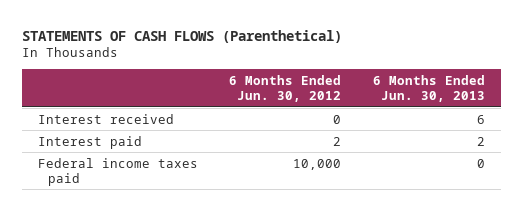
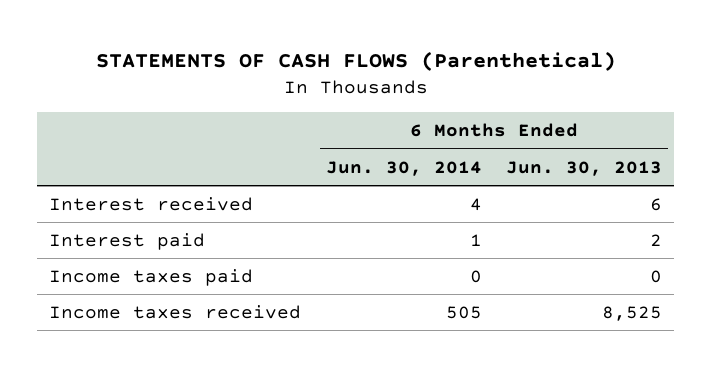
- | 6 Months Ended Jun. 30, 2012 | 6 Months Ended Jun. 30, 2013
+ | 6 Months Ended Jun. 30, 2014 | 6 Months Ended Jun. 30, 2013
- Federal income taxes paid | 10,000 | 0
+ Income taxes paid | 0 | 0
+ Income taxes received | 505 | 8,525

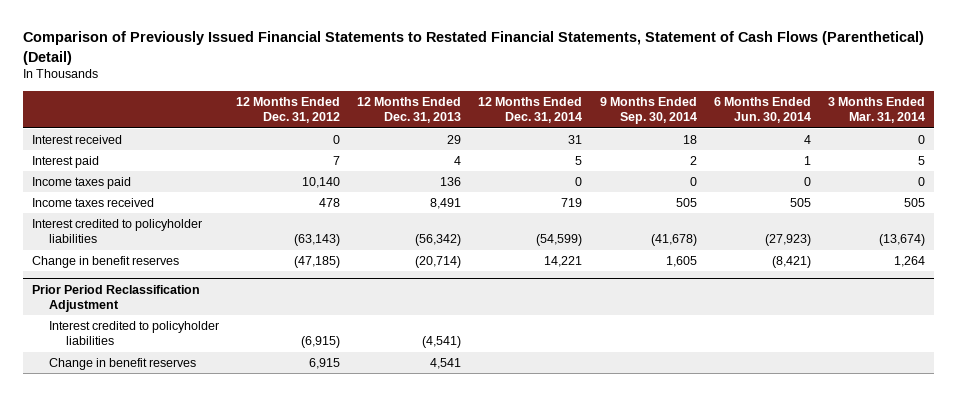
- STATEMENTS OF CASH FLOWS (Parenthetical)
+ Comparison of Previously Issued Financial Statements to Restated Financial Statements, Statement of Cash Flows (Parenthetical) (Detail)
- | 6 Months Ended Jun. 30, 2014 | 6 Months Ended Jun. 30, 2013
+ | 12 Months Ended Dec. 31, 2012 | 12 Months Ended Dec. 31, 2013 | 12 Months Ended Dec. 31, 2014 | 9 Months Ended Sep. 30, 2014 | 6 Months Ended Jun. 30, 2014 | 3 Months Ended Mar. 31, 2014
+ Interest credited to policyholder liabilities | (63,143) | (56,342) | (54,599) | (41,678) | (27,923) | (13,674)
+ Change in benefit reserves | (47,185) | (20,714) | 14,221 | 1,605 | (8,421) | 1,264
+ Prior Period Reclassification Adjustment
+ Interest credited to policyholder liabilities | (6,915) | (4,541) | | | |
+ Change in benefit reserves | 6,915 | 4,541 | | | |

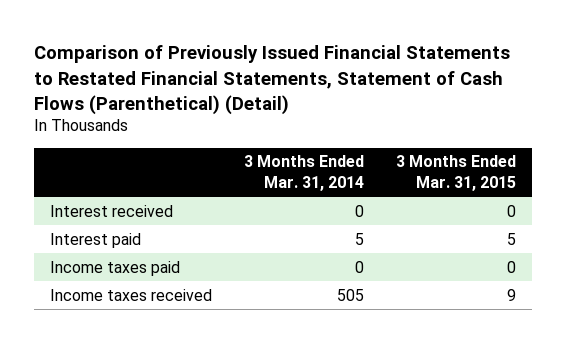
- | 12 Months Ended Dec. 31, 2012 | 12 Months Ended Dec. 31, 2013 | 12 Months Ended Dec. 31, 2014 | 9 Months Ended Sep. 30, 2014 | 6 Months Ended Jun. 30, 2014 | 3 Months Ended Mar. 31, 2014
+ | 3 Months Ended Mar. 31, 2014 | 3 Months Ended Mar. 31, 2015
- Interest credited to policyholder liabilities | (63,143) | (56,342) | (54,599) | (41,678) | (27,923) | (13,674)
- Change in benefit reserves | (47,185) | (20,714) | 14,221 | 1,605 | (8,421) | 1,264
- Prior Period Reclassification Adjustment
- Interest credited to policyholder liabilities | (6,915) | (4,541) | | | |
- Change in benefit reserves | 6,915 | 4,541 | | | |

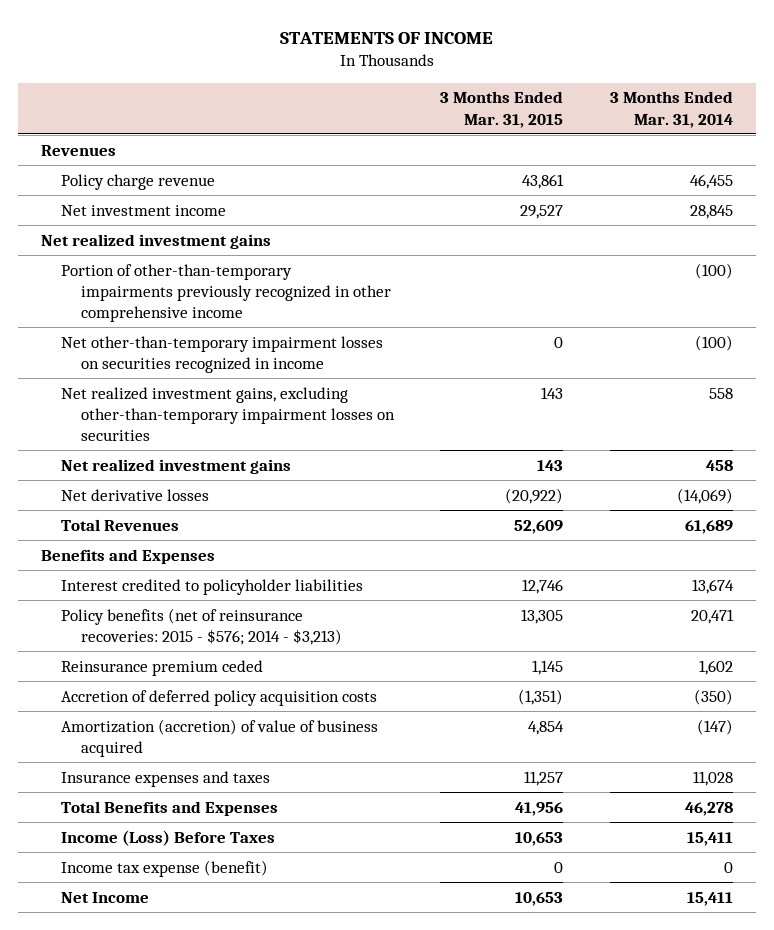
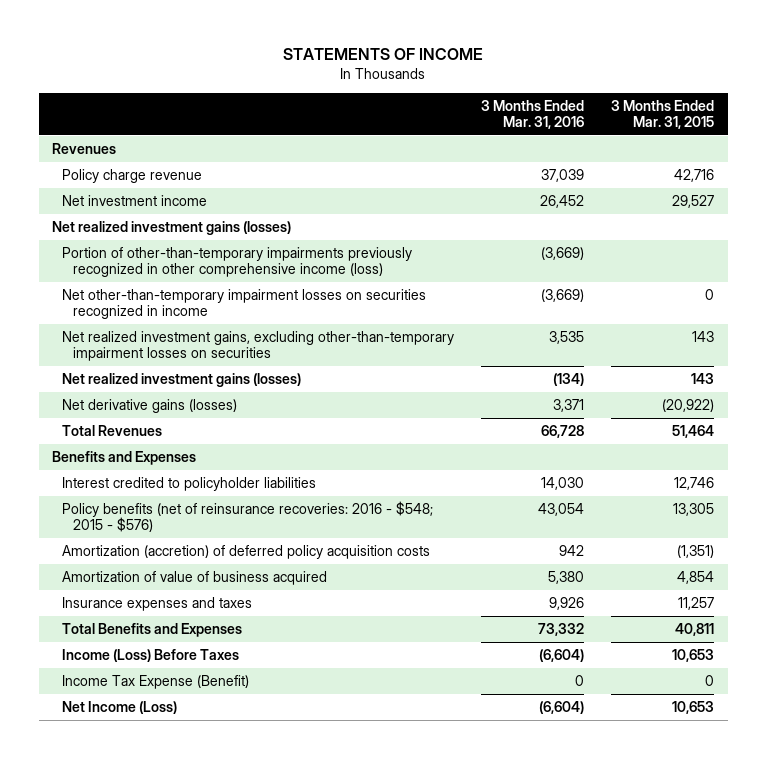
- | 3 Months Ended Mar. 31, 2015 | 3 Months Ended Mar. 31, 2014
+ | 3 Months Ended Mar. 31, 2016 | 3 Months Ended Mar. 31, 2015
- Policy charge revenue | 43,861 | 46,455
+ Policy charge revenue | 37,039 | 42,716
- Net realized investment gains
- Portion of other-than-temporary impairments previously recognized in other comprehensive income | | (100)
+ Net realized investment gains (losses)
+ Portion of other-than-temporary impairments previously recognized in other comprehensive income (loss) | (3,669) |
- Net realized investment gains | 143 | 458
- Net derivative losses | (20,922) | (14,069)
- Total Revenues | 52,609 | 61,689
+ Net realized investment gains (losses) | (134) | 143
+ Net derivative gains (losses) | 3,371 | (20,922)
+ Total Revenues | 66,728 | 51,464
- Policy benefits (net of reinsurance recoveries: 2015 - $576; 2014 - $3,213) | 13,305 | 20,471
- Reinsurance premium ceded | 1,145 | 1,602
- Accretion of deferred policy acquisition costs | (1,351) | (350)
- Amortization (accretion) of value of business acquired | 4,854 | (147)
+ Policy benefits (net of reinsurance recoveries: 2016 - $548; 2015 - $576) | 43,054 | 13,305
+ Amortization (accretion) of deferred policy acquisition costs | 942 | (1,351)
+ Amortization of value of business acquired | 5,380 | 4,854
- Total Benefits and Expenses | 41,956 | 46,278
+ Total Benefits and Expenses | 73,332 | 40,811
- Income tax expense (benefit) | 0 | 0
- Net Income | 10,653 | 15,411
+ Income Tax Expense (Benefit) | 0 | 0
+ Net Income (Loss) | (6,604) | 10,653

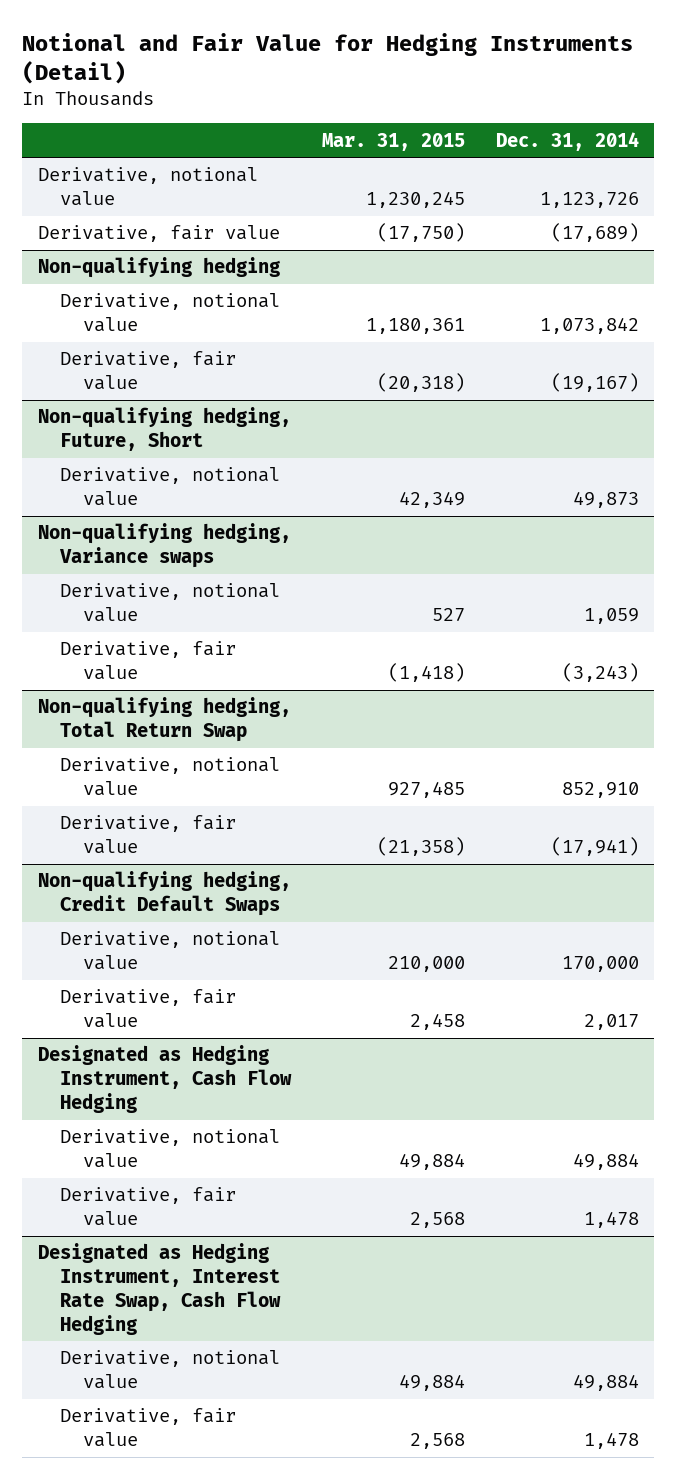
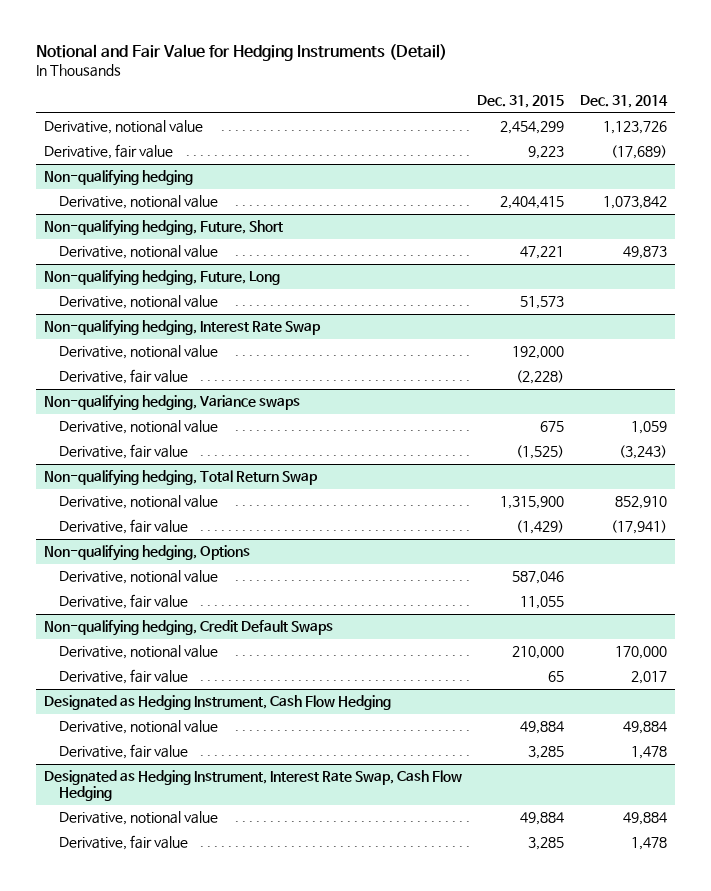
- | Mar. 31, 2015 | Dec. 31, 2014
+ | Dec. 31, 2015 | Dec. 31, 2014
@ Non-qualifying hedging
- Derivative, fair value | (20,318) | (19,167)
+ Non-qualifying hedging, Future, Long
+ Derivative, notional value | 51,573 |
+ Non-qualifying hedging, Interest Rate Swap
+ Derivative, notional value | 192,000 |
+ Derivative, fair value | (2,228) |
+ Non-qualifying hedging, Options
+ Derivative, notional value | 587,046 |
+ Derivative, fair value | 11,055 |

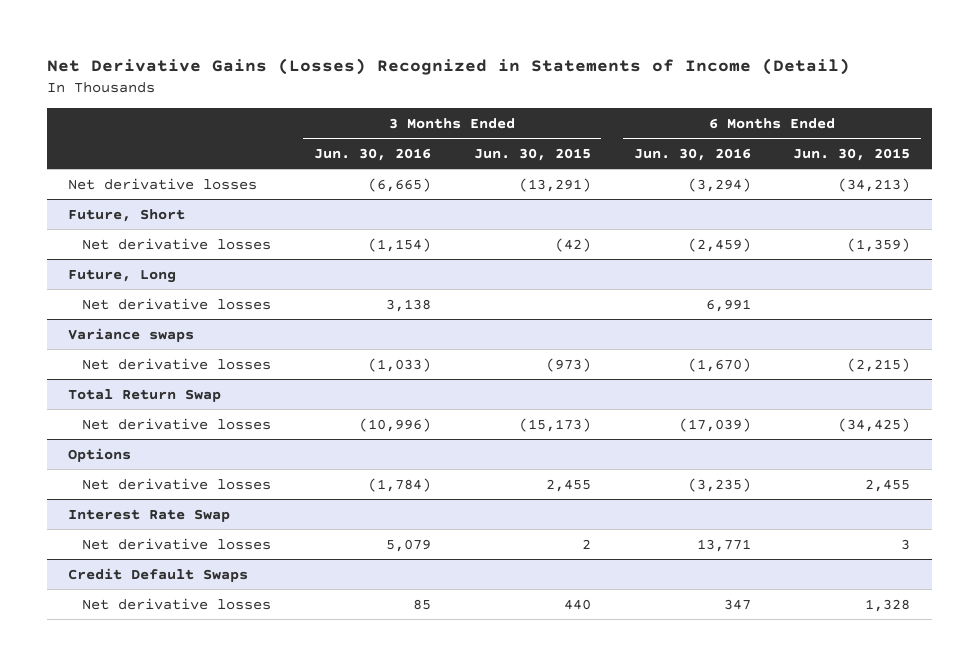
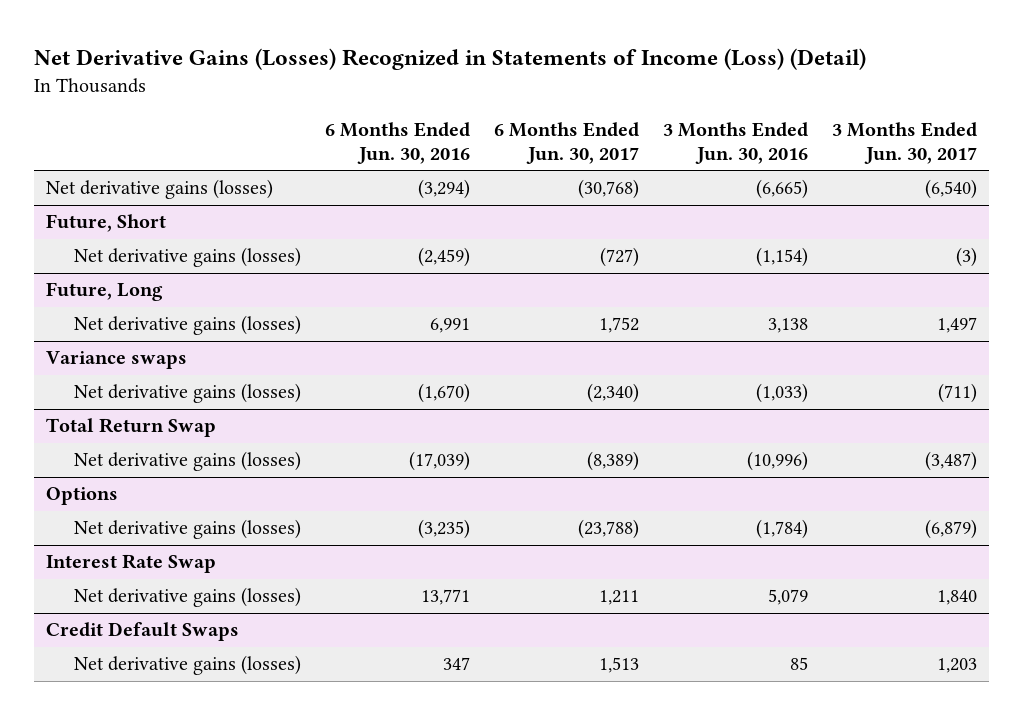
- Net Derivative Gains (Losses) Recognized in Statements of Income (Detail)
+ Net Derivative Gains (Losses) Recognized in Statements of Income (Loss) (Detail)
- | 3 Months Ended Jun. 30, 2016 | 3 Months Ended Jun. 30, 2015 | 6 Months Ended Jun. 30, 2016 | 6 Months Ended Jun. 30, 2015
+ | 6 Months Ended Jun. 30, 2016 | 6 Months Ended Jun. 30, 2017 | 3 Months Ended Jun. 30, 2016 | 3 Months Ended Jun. 30, 2017
- Net derivative losses | (6,665) | (13,291) | (3,294) | (34,213)
+ Net derivative gains (losses) | (3,294) | (30,768) | (6,665) | (6,540)
@ Future, Short
- Net derivative losses | (1,154) | (42) | (2,459) | (1,359)
+ Net derivative gains (losses) | (2,459) | (727) | (1,154) | (3)
@ Future, Long
- Net derivative losses | 3,138 | | 6,991 |
+ Net derivative gains (losses) | 6,991 | 1,752 | 3,138 | 1,497
@ Variance swaps
- Net derivative losses | (1,033) | (973) | (1,670) | (2,215)
+ Net derivative gains (losses) | (1,670) | (2,340) | (1,033) | (711)
@ Total Return Swap
- Net derivative losses | (10,996) | (15,173) | (17,039) | (34,425)
+ Net derivative gains (losses) | (17,039) | (8,389) | (10,996) | (3,487)
@ Options
- Net derivative losses | (1,784) | 2,455 | (3,235) | 2,455
+ Net derivative gains (losses) | (3,235) | (23,788) | (1,784) | (6,879)
@ Interest Rate Swap
- Net derivative losses | 5,079 | 2 | 13,771 | 3
+ Net derivative gains (losses) | 13,771 | 1,211 | 5,079 | 1,840
@ Credit Default Swaps
- Net derivative losses | 85 | 440 | 347 | 1,328
+ Net derivative gains (losses) | 347 | 1,513 | 85 | 1,203

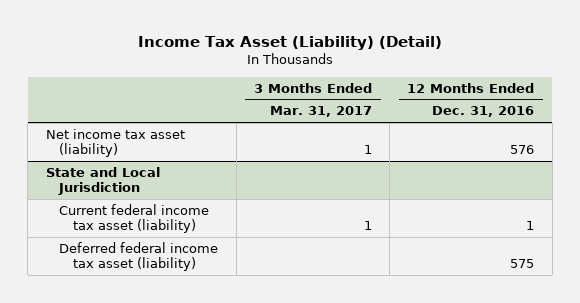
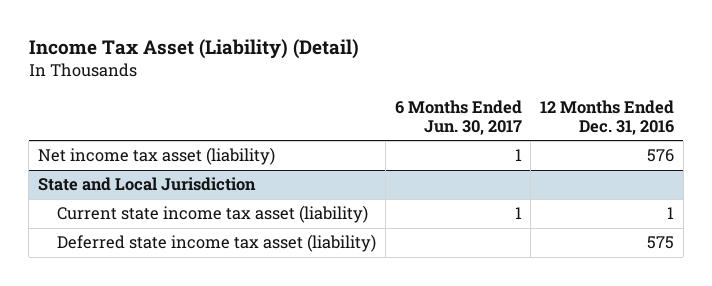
- | 3 Months Ended Mar. 31, 2017 | 12 Months Ended Dec. 31, 2016
+ | 6 Months Ended Jun. 30, 2017 | 12 Months Ended Dec. 31, 2016
@ State and Local Jurisdiction
- Current federal income tax asset (liability) | 1 | 1
- Deferred federal income tax asset (liability) | | 575
+ Current state income tax asset (liability) | 1 | 1
+ Deferred state income tax asset (liability) | | 575

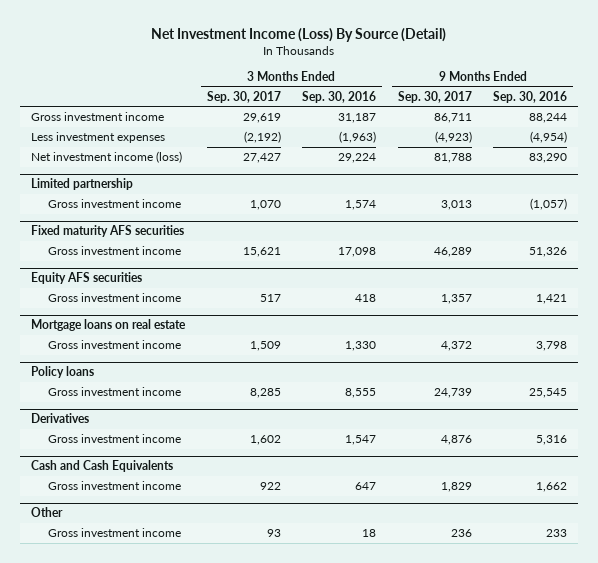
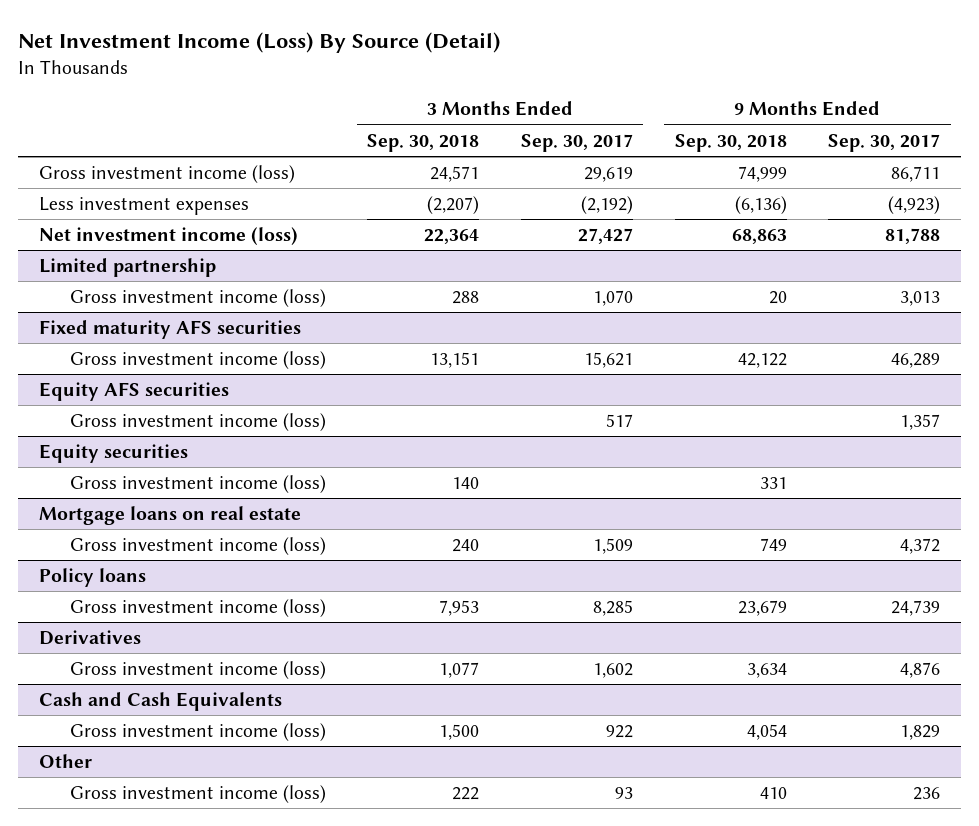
- | 3 Months Ended Sep. 30, 2017 | 3 Months Ended Sep. 30, 2016 | 9 Months Ended Sep. 30, 2017 | 9 Months Ended Sep. 30, 2016
+ | 3 Months Ended Sep. 30, 2018 | 3 Months Ended Sep. 30, 2017 | 9 Months Ended Sep. 30, 2018 | 9 Months Ended Sep. 30, 2017
- Gross investment income | 29,619 | 31,187 | 86,711 | 88,244
+ Gross investment income (loss) | 24,571 | 29,619 | 74,999 | 86,711
@ Limited partnership
- Gross investment income | 1,070 | 1,574 | 3,013 | (1,057)
+ Gross investment income (loss) | 288 | 1,070 | 20 | 3,013
@ Fixed maturity AFS securities
- Gross investment income | 15,621 | 17,098 | 46,289 | 51,326
+ Gross investment income (loss) | 13,151 | 15,621 | 42,122 | 46,289
@ Equity AFS securities
- Gross investment income | 517 | 418 | 1,357 | 1,421
+ Gross investment income (loss) | | 517 | | 1,357
+ Equity securities
+ Gross investment income (loss) | 140 | | 331 |
@ Mortgage loans on real estate
- Gross investment income | 1,509 | 1,330 | 4,372 | 3,798
+ Gross investment income (loss) | 240 | 1,509 | 749 | 4,372
@ Policy loans
- Gross investment income | 8,285 | 8,555 | 24,739 | 25,545
+ Gross investment income (loss) | 7,953 | 8,285 | 23,679 | 24,739
@ Derivatives
- Gross investment income | 1,602 | 1,547 | 4,876 | 5,316
+ Gross investment income (loss) | 1,077 | 1,602 | 3,634 | 4,876
@ Cash and Cash Equivalents
- Gross investment income | 922 | 647 | 1,829 | 1,662
+ Gross investment income (loss) | 1,500 | 922 | 4,054 | 1,829
@ Other
- Gross investment income | 93 | 18 | 236 | 233
+ Gross investment income (loss) | 222 | 93 | 410 | 236

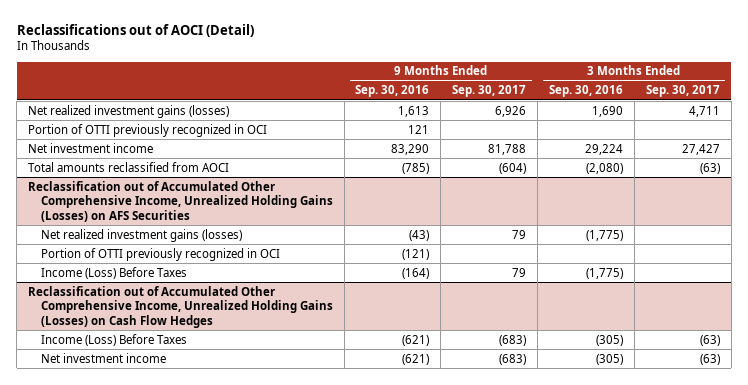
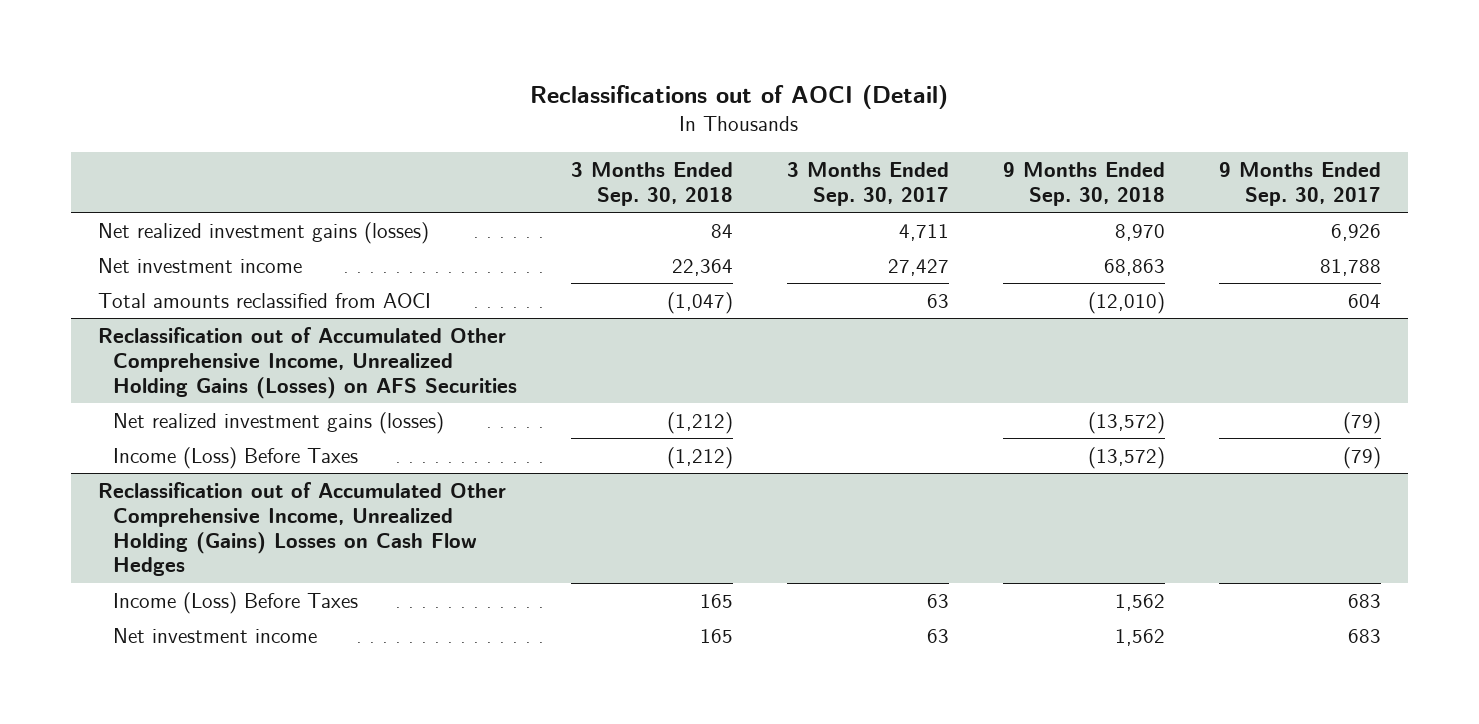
- | 9 Months Ended Sep. 30, 2016 | 9 Months Ended Sep. 30, 2017 | 3 Months Ended Sep. 30, 2016 | 3 Months Ended Sep. 30, 2017
+ | 3 Months Ended Sep. 30, 2018 | 3 Months Ended Sep. 30, 2017 | 9 Months Ended Sep. 30, 2018 | 9 Months Ended Sep. 30, 2017
- Portion of OTTI previously recognized in OCI | 121 | | |
- Total amounts reclassified from AOCI | (785) | (604) | (2,080) | (63)
+ Total amounts reclassified from AOCI | (1,047) | 63 | (12,010) | 604
@ Reclassification out of Accumulated Other Comprehensive Income, Unrealized Holding Gains (Losses) on AFS Securities
- Net realized investment gains (losses) | (43) | 79 | (1,775) |
- Portion of OTTI previously recognized in OCI | (121) | | |
- Income (Loss) Before Taxes | (164) | 79 | (1,775) |
- Reclassification out of Accumulated Other Comprehensive Income, Unrealized Holding Gains (Losses) on Cash Flow Hedges
- Income (Loss) Before Taxes | (621) | (683) | (305) | (63)
- Net investment income | (621) | (683) | (305) | (63)
@ Reclassification out of Accumulated Other Comprehensive Income, Unrealized Holding Gains (Losses) on AFS Securities
+ Net realized investment gains (losses) | (1,212) | | (13,572) | (79)
+ Income (Loss) Before Taxes | (1,212) | | (13,572) | (79)
+ Reclassification out of Accumulated Other Comprehensive Income, Unrealized Holding (Gains) Losses on Cash Flow Hedges
+ Income (Loss) Before Taxes | 165 | 63 | 1,562 | 683
+ Net investment income | 165 | 63 | 1,562 | 683

